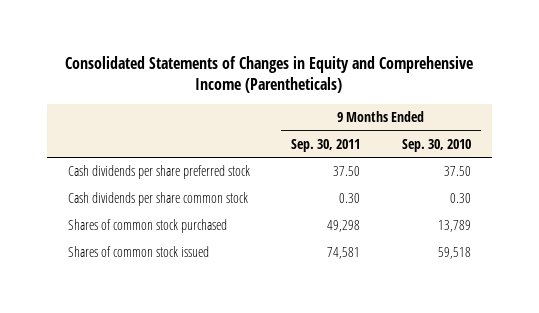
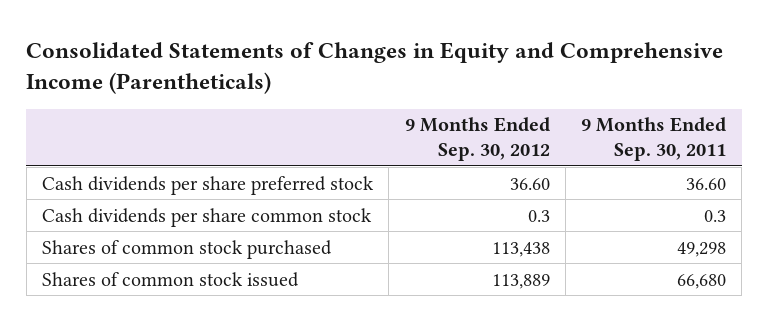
- | 9 Months Ended Sep. 30, 2011 | 9 Months Ended Sep. 30, 2010
+ | 9 Months Ended Sep. 30, 2012 | 9 Months Ended Sep. 30, 2011
- Cash dividends per share preferred stock | 37.50 | 37.50
- Cash dividends per share common stock | 0.30 | 0.30
+ Cash dividends per share preferred stock | 36.60 | 36.60
+ Cash dividends per share common stock | 0.3 | 0.3
- Shares of common stock issued | 74,581 | 59,518
+ Shares of common stock issued | 113,889 | 66,680

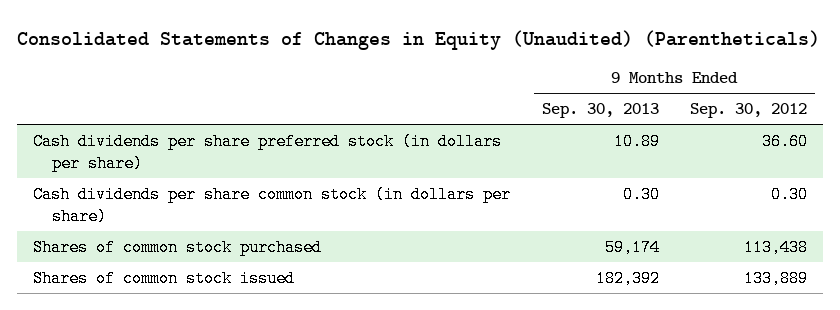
- Consolidated Statements of Changes in Equity and Comprehensive Income (Parentheticals)
+ Consolidated Statements of Changes in Equity (Unaudited) (Parentheticals)
- | 9 Months Ended Sep. 30, 2012 | 9 Months Ended Sep. 30, 2011
+ | 9 Months Ended Sep. 30, 2013 | 9 Months Ended Sep. 30, 2012
- Cash dividends per share preferred stock | 36.60 | 36.60
- Cash dividends per share common stock | 0.3 | 0.3
+ Cash dividends per share preferred stock (in dollars per share) | 10.89 | 36.60
+ Cash dividends per share common stock (in dollars per share) | 0.30 | 0.30
- Shares of common stock issued | 113,889 | 66,680
+ Shares of common stock issued | 182,392 | 133,889

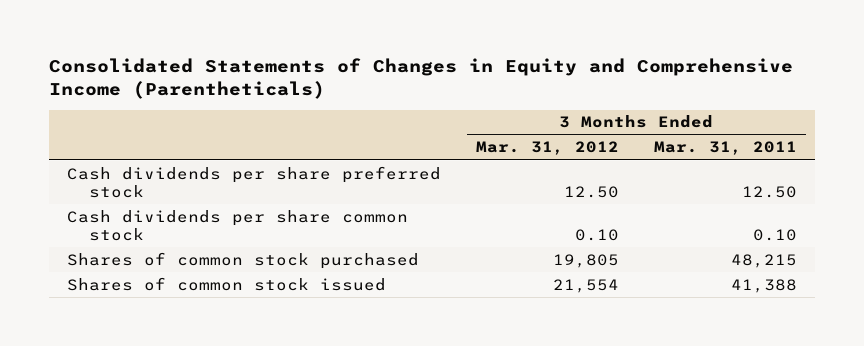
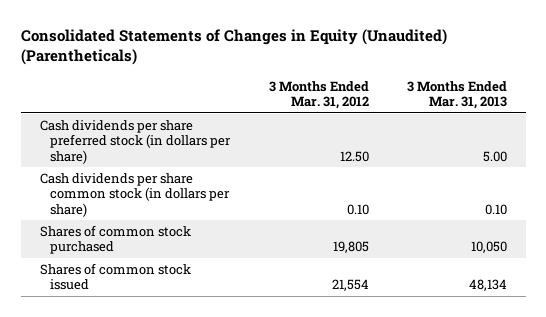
- Consolidated Statements of Changes in Equity and Comprehensive Income (Parentheticals)
+ Consolidated Statements of Changes in Equity (Unaudited) (Parentheticals)
- | 3 Months Ended Mar. 31, 2012 | 3 Months Ended Mar. 31, 2011
+ | 3 Months Ended Mar. 31, 2012 | 3 Months Ended Mar. 31, 2013
- Cash dividends per share preferred stock | 12.50 | 12.50
- Cash dividends per share common stock | 0.10 | 0.10
+ Cash dividends per share preferred stock (in dollars per share) | 12.50 | 5.00
+ Cash dividends per share common stock (in dollars per share) | 0.10 | 0.10

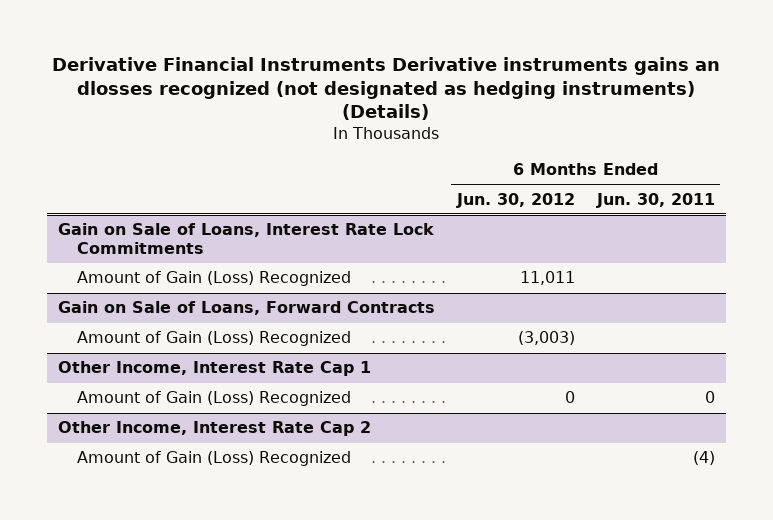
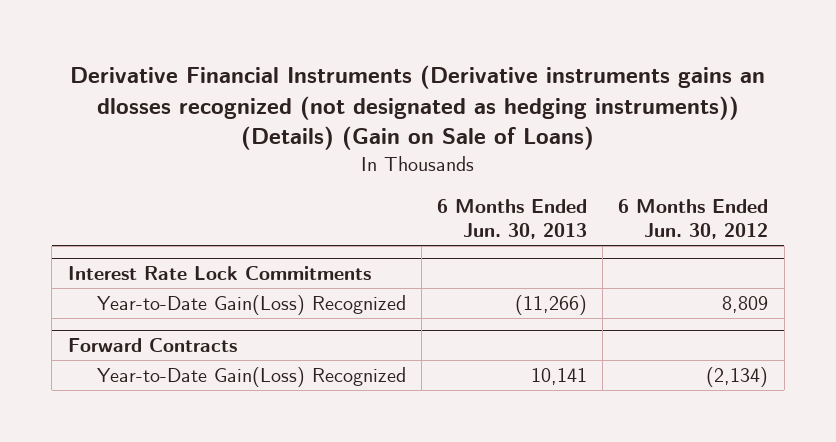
- Derivative Financial Instruments Derivative instruments gains an dlosses recognized (not designated as hedging instruments) (Details)
+ Derivative Financial Instruments (Derivative instruments gains an dlosses recognized (not designated as hedging instruments)) (Details) (Gain on Sale of Loans)
- | 6 Months Ended Jun. 30, 2012 | 6 Months Ended Jun. 30, 2011
+ | 6 Months Ended Jun. 30, 2013 | 6 Months Ended Jun. 30, 2012
- Gain on Sale of Loans, Interest Rate Lock Commitments
- Amount of Gain (Loss) Recognized | 11,011 |
- Gain on Sale of Loans, Forward Contracts
- Amount of Gain (Loss) Recognized | (3,003) |
- Other Income, Interest Rate Cap 1
- Amount of Gain (Loss) Recognized | 0 | 0
- Other Income, Interest Rate Cap 2
- Amount of Gain (Loss) Recognized | | (4)
+ Interest Rate Lock Commitments
+ Year-to-Date Gain(Loss) Recognized | (11,266) | 8,809
+ Forward Contracts
+ Year-to-Date Gain(Loss) Recognized | 10,141 | (2,134)

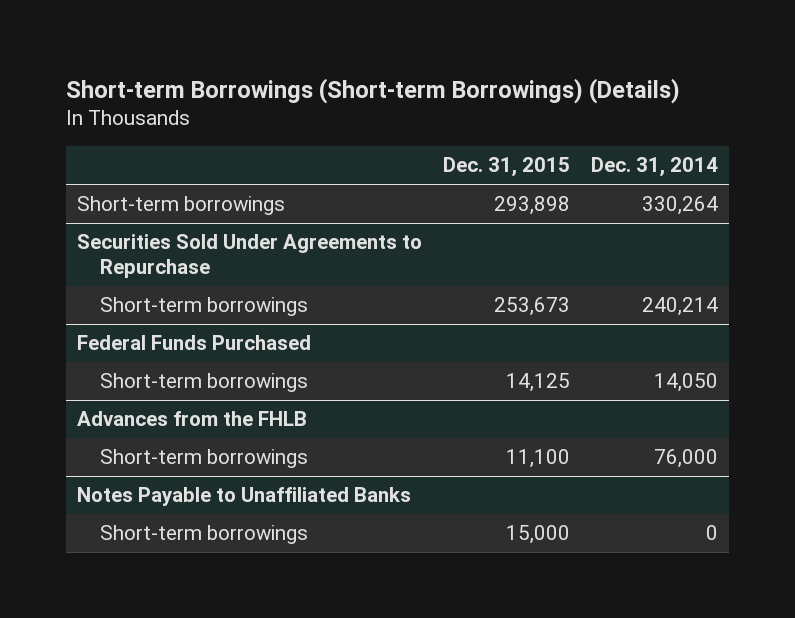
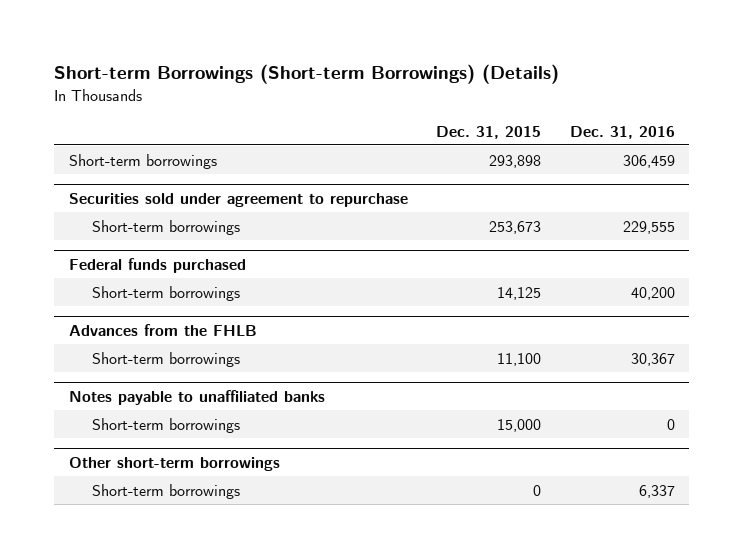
- | Dec. 31, 2015 | Dec. 31, 2014
+ | Dec. 31, 2015 | Dec. 31, 2016
- Securities Sold Under Agreements to Repurchase
+ Securities sold under agreement to repurchase
- Federal Funds Purchased
+ Federal funds purchased
- Notes Payable to Unaffiliated Banks
+ Notes payable to unaffiliated banks
+ Other short-term borrowings
+ Short-term borrowings | 0 | 6,337

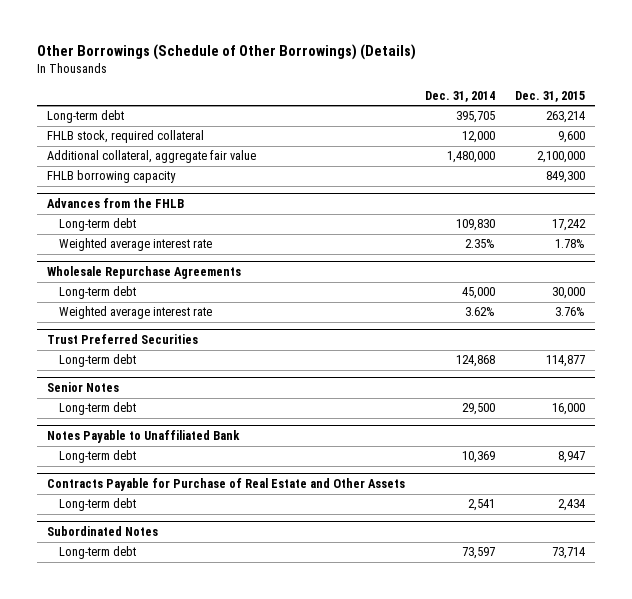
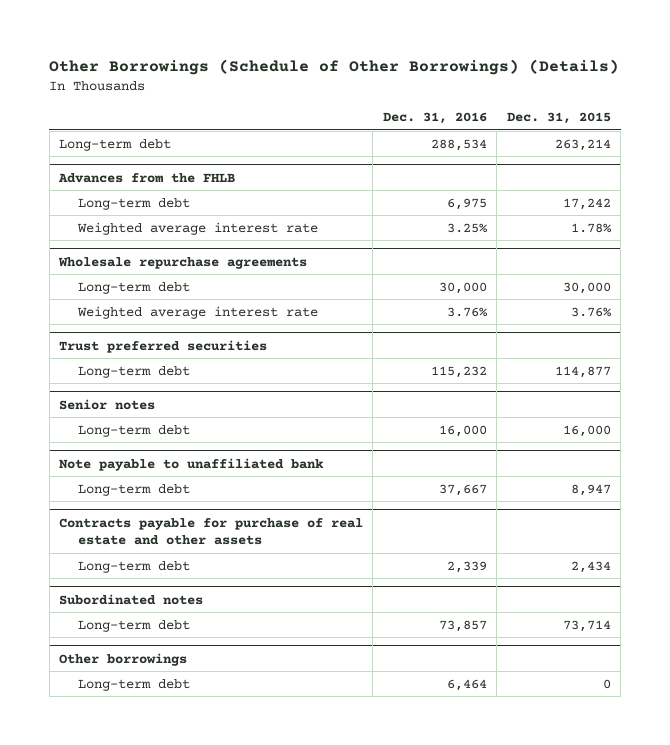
- | Dec. 31, 2014 | Dec. 31, 2015
+ | Dec. 31, 2016 | Dec. 31, 2015
- FHLB stock, required collateral | 12,000 | 9,600
- Additional collateral, aggregate fair value | 1,480,000 | 2,100,000
- FHLB borrowing capacity | | 849,300
- Wholesale Repurchase Agreements
+ Wholesale repurchase agreements
- Trust Preferred Securities
+ Trust preferred securities
- Senior Notes
+ Senior notes
- Notes Payable to Unaffiliated Bank
+ Note payable to unaffiliated bank
- Contracts Payable for Purchase of Real Estate and Other Assets
+ Contracts payable for purchase of real estate and other assets
- Subordinated Notes
+ Subordinated notes
+ Other borrowings
+ Long-term debt | 6,464 | 0

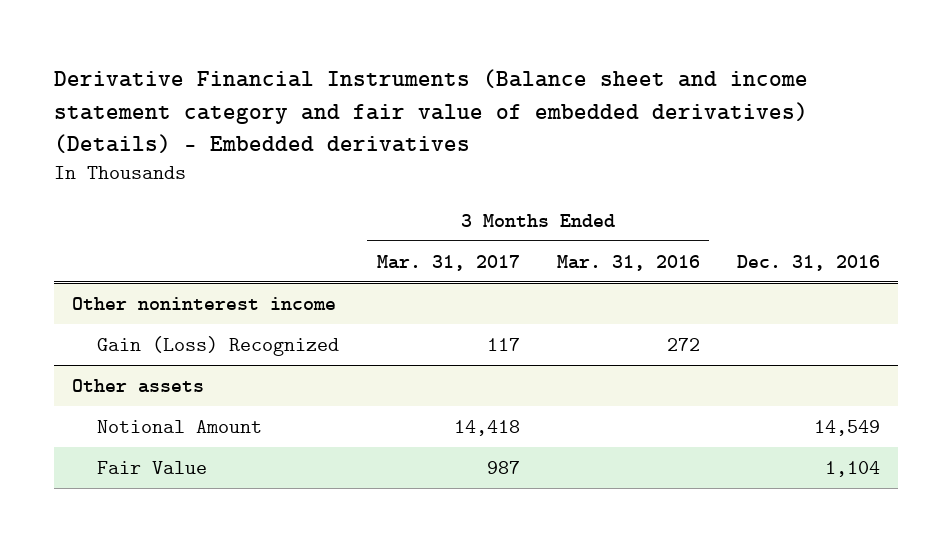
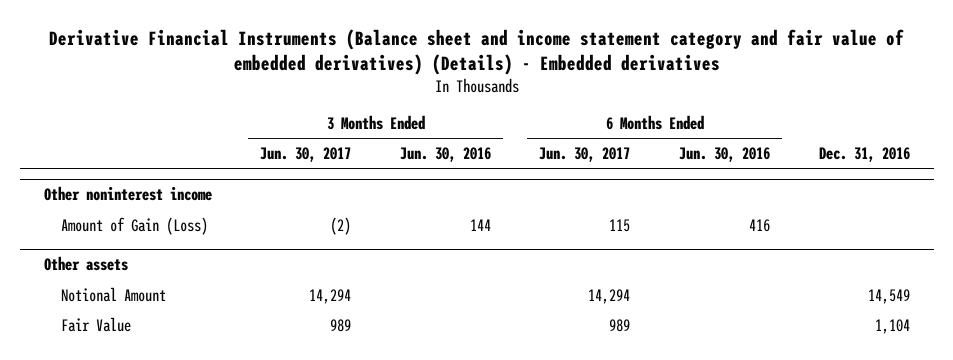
- | 3 Months Ended Mar. 31, 2017 | 3 Months Ended Mar. 31, 2016 | Dec. 31, 2016
+ | 3 Months Ended Jun. 30, 2017 | 3 Months Ended Jun. 30, 2016 | 6 Months Ended Jun. 30, 2017 | 6 Months Ended Jun. 30, 2016 | Dec. 31, 2016
@ Other noninterest income
- Gain (Loss) Recognized | 117 | 272 |
+ Amount of Gain (Loss) | (2) | 144 | 115 | 416 |

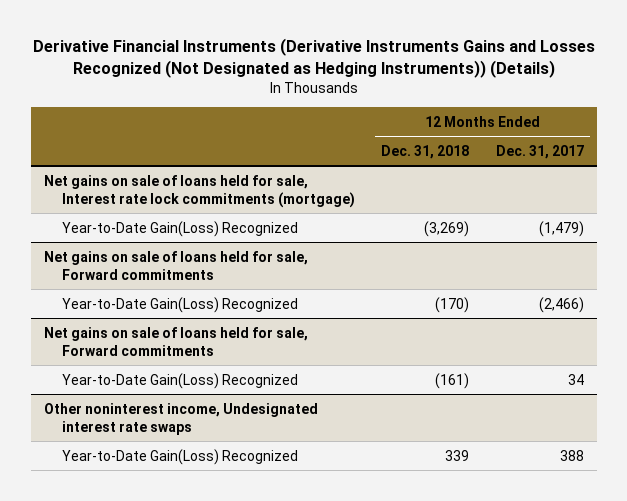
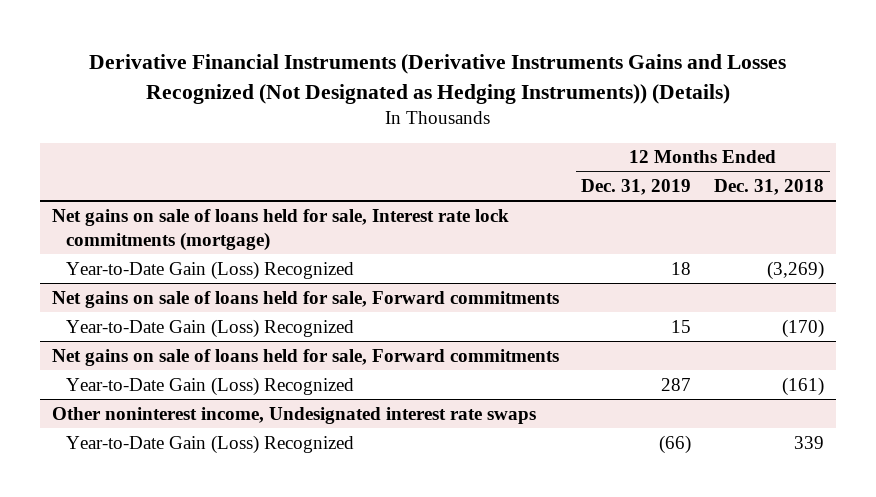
- | 12 Months Ended Dec. 31, 2018 | 12 Months Ended Dec. 31, 2017
+ | 12 Months Ended Dec. 31, 2019 | 12 Months Ended Dec. 31, 2018
@ Net gains on sale of loans held for sale, Interest rate lock commitments (mortgage)
- Year-to-Date Gain(Loss) Recognized | (3,269) | (1,479)
+ Year-to-Date Gain (Loss) Recognized | 18 | (3,269)
@ Net gains on sale of loans held for sale, Forward commitments
- Year-to-Date Gain(Loss) Recognized | (170) | (2,466)
+ Year-to-Date Gain (Loss) Recognized | 15 | (170)
- Year-to-Date Gain(Loss) Recognized | (161) | 34
+ Year-to-Date Gain (Loss) Recognized | 287 | (161)
@ Other noninterest income, Undesignated interest rate swaps
- Year-to-Date Gain(Loss) Recognized | 339 | 388
+ Year-to-Date Gain (Loss) Recognized | (66) | 339

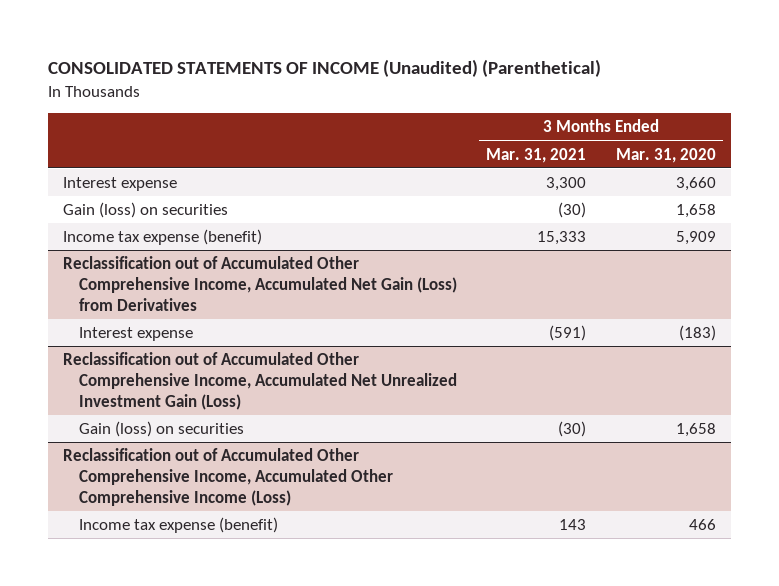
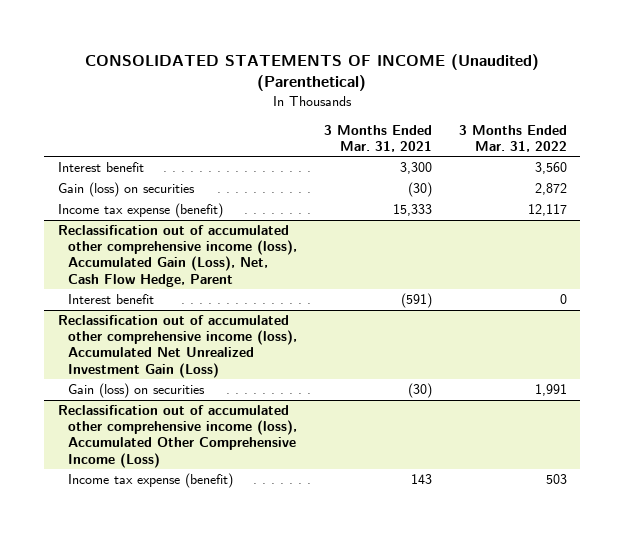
- | 3 Months Ended Mar. 31, 2021 | 3 Months Ended Mar. 31, 2020
+ | 3 Months Ended Mar. 31, 2021 | 3 Months Ended Mar. 31, 2022
- Interest expense | 3,300 | 3,660
+ Interest benefit | 3,300 | 3,560
- Reclassification out of Accumulated Other Comprehensive Income, Accumulated Net Gain (Loss) from Derivatives
- Interest expense | (591) | (183)
- Reclassification out of Accumulated Other Comprehensive Income, Accumulated Net Unrealized Investment Gain (Loss)
+ Reclassification out of accumulated other comprehensive income (loss), Accumulated Gain (Loss), Net, Cash Flow Hedge, Parent
+ Interest benefit | (591) | 0
+ Reclassification out of accumulated other comprehensive income (loss), Accumulated Net Unrealized Investment Gain (Loss)
- Reclassification out of Accumulated Other Comprehensive Income, Accumulated Other Comprehensive Income (Loss)
+ Reclassification out of accumulated other comprehensive income (loss), Accumulated Other Comprehensive Income (Loss)

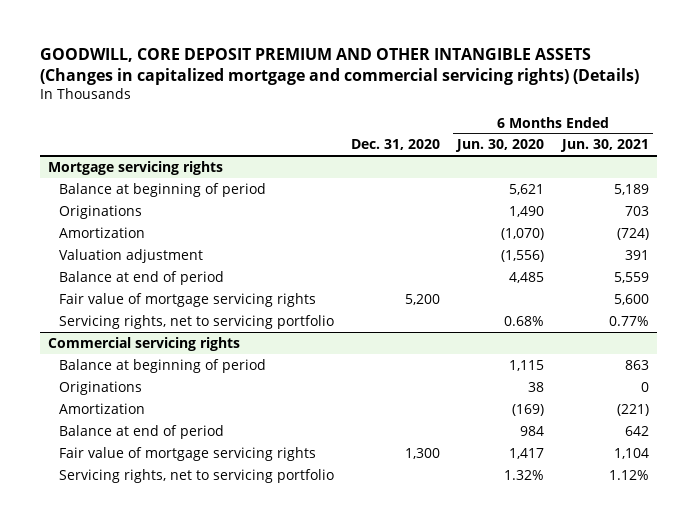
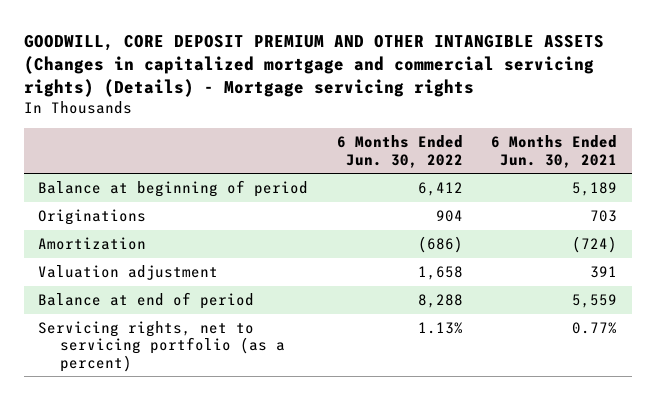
- GOODWILL, CORE DEPOSIT PREMIUM AND OTHER INTANGIBLE ASSETS (Changes in capitalized mortgage and commercial servicing rights) (Details)
+ GOODWILL, CORE DEPOSIT PREMIUM AND OTHER INTANGIBLE ASSETS (Changes in capitalized mortgage and commercial servicing rights) (Details) - Mortgage servicing rights
- | Dec. 31, 2020 | 6 Months Ended Jun. 30, 2020 | 6 Months Ended Jun. 30, 2021
+ | 6 Months Ended Jun. 30, 2022 | 6 Months Ended Jun. 30, 2021
- Mortgage servicing rights
- Fair value of mortgage servicing rights | 5,200 | | 5,600
- Servicing rights, net to servicing portfolio | | 0.68% | 0.77%
- Commercial servicing rights
- Balance at beginning of period | | 1,115 | 863
- Originations | | 38 | 0
- Amortization | | (169) | (221)
- Balance at end of period | | 984 | 642
- Fair value of mortgage servicing rights | 1,300 | 1,417 | 1,104
- Servicing rights, net to servicing portfolio | | 1.32% | 1.12%
+ Servicing rights, net to servicing portfolio (as a percent) | 1.13% | 0.77%

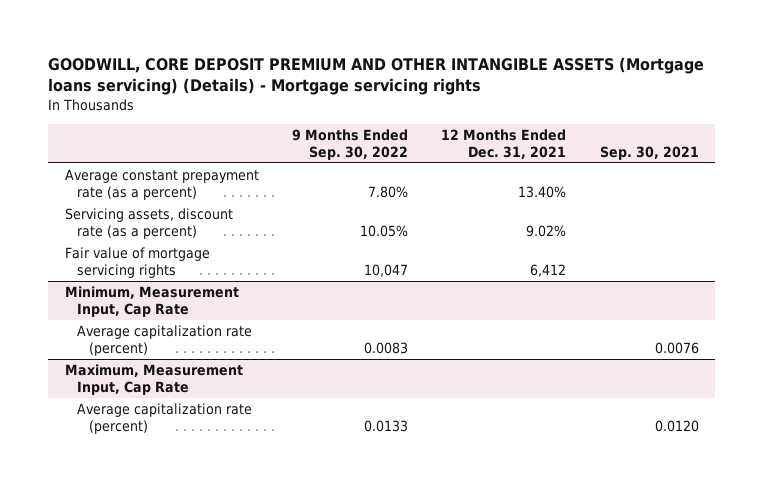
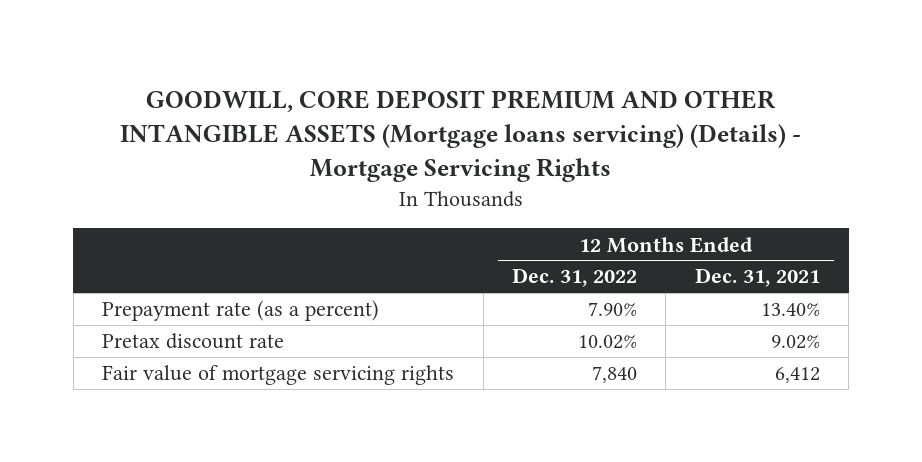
- GOODWILL, CORE DEPOSIT PREMIUM AND OTHER INTANGIBLE ASSETS (Mortgage loans servicing) (Details) - Mortgage servicing rights
+ GOODWILL, CORE DEPOSIT PREMIUM AND OTHER INTANGIBLE ASSETS (Mortgage loans servicing) (Details) - Mortgage Servicing Rights
- | 9 Months Ended Sep. 30, 2022 | 12 Months Ended Dec. 31, 2021 | Sep. 30, 2021
+ | 12 Months Ended Dec. 31, 2022 | 12 Months Ended Dec. 31, 2021
- Average constant prepayment rate (as a percent) | 7.80% | 13.40% |
- Servicing assets, discount rate (as a percent) | 10.05% | 9.02% |
+ Prepayment rate (as a percent) | 7.90% | 13.40%
+ Pretax discount rate | 10.02% | 9.02%
- Minimum, Measurement Input, Cap Rate
- Average capitalization rate (percent) | 0.0083 | | 0.0076
- Maximum, Measurement Input, Cap Rate
- Average capitalization rate (percent) | 0.0133 | | 0.0120

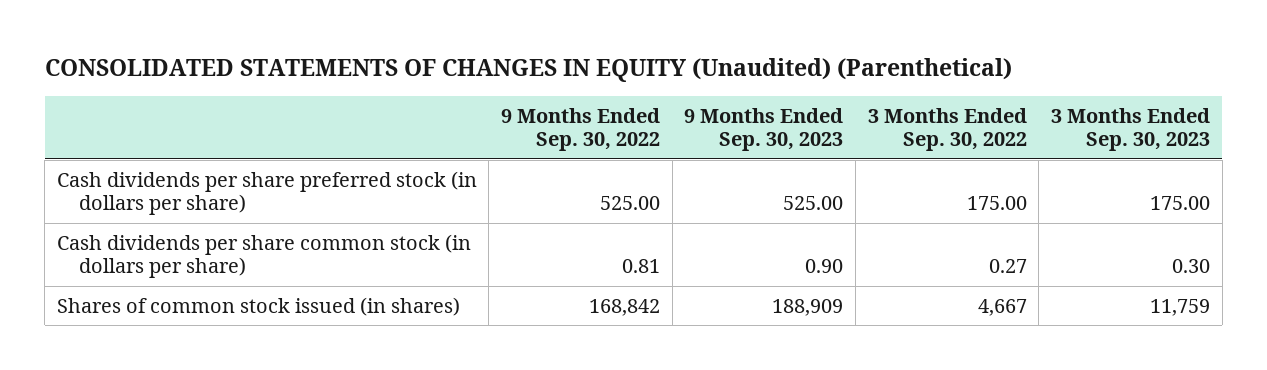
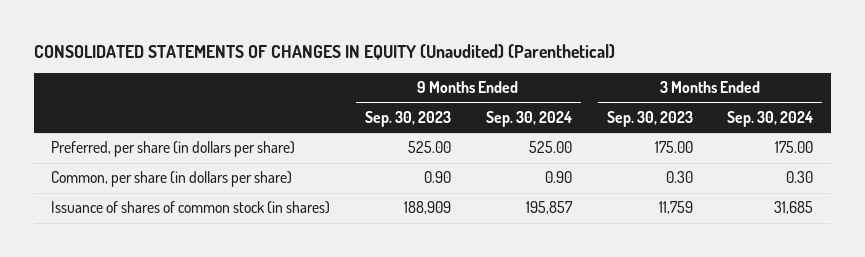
- | 9 Months Ended Sep. 30, 2022 | 9 Months Ended Sep. 30, 2023 | 3 Months Ended Sep. 30, 2022 | 3 Months Ended Sep. 30, 2023
+ | 9 Months Ended Sep. 30, 2023 | 9 Months Ended Sep. 30, 2024 | 3 Months Ended Sep. 30, 2023 | 3 Months Ended Sep. 30, 2024
- Cash dividends per share preferred stock (in dollars per share) | 525.00 | 525.00 | 175.00 | 175.00
- Cash dividends per share common stock (in dollars per share) | 0.81 | 0.90 | 0.27 | 0.30
- Shares of common stock issued (in shares) | 168,842 | 188,909 | 4,667 | 11,759
+ Preferred, per share (in dollars per share) | 525.00 | 525.00 | 175.00 | 175.00
+ Common, per share (in dollars per share) | 0.90 | 0.90 | 0.30 | 0.30
+ Issuance of shares of common stock (in shares) | 188,909 | 195,857 | 11,759 | 31,685

